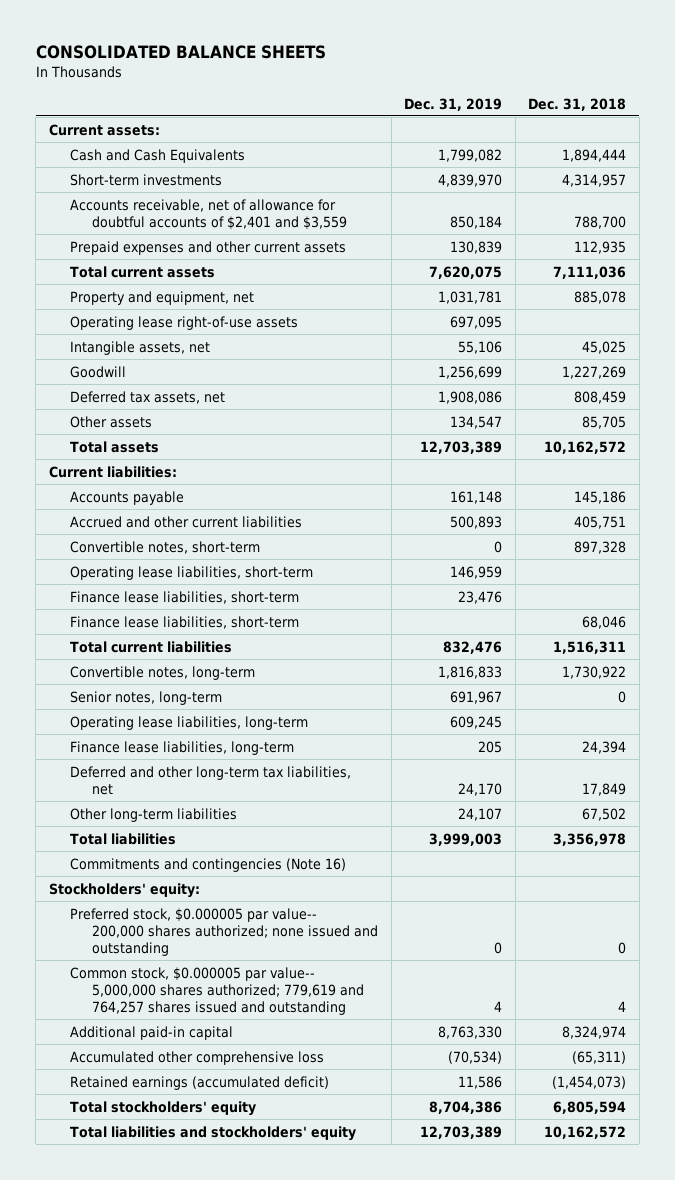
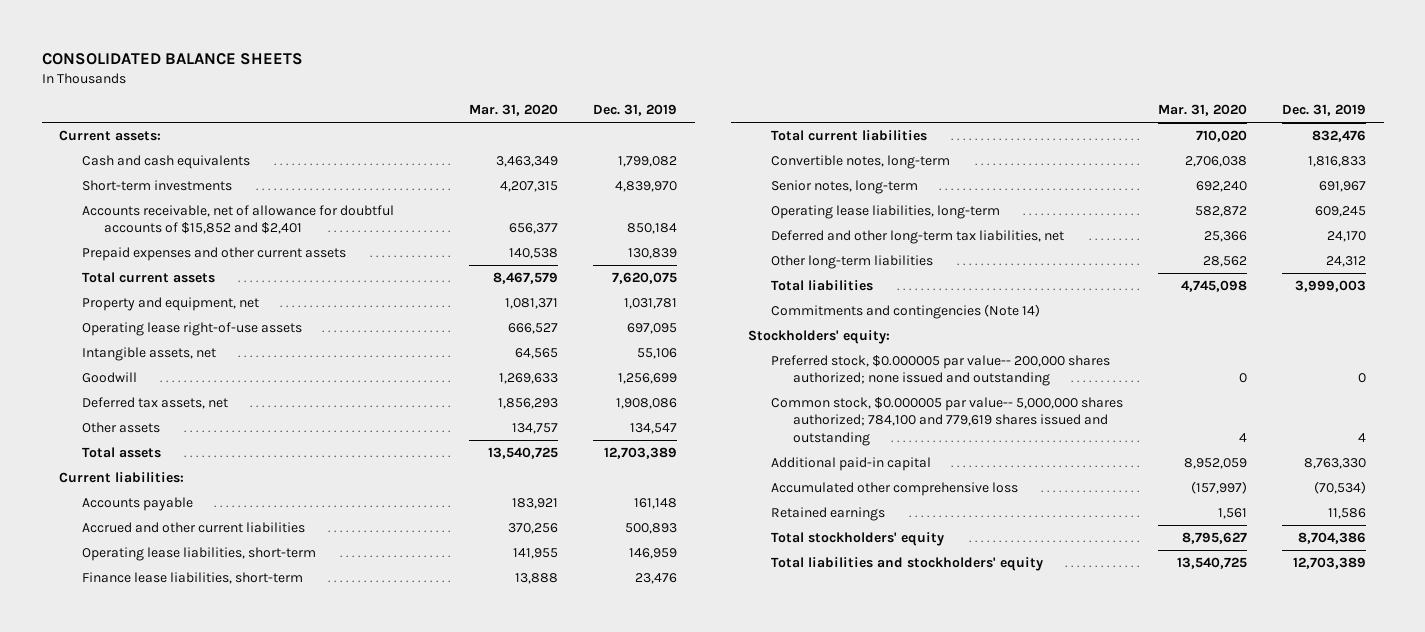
- | Dec. 31, 2019 | Dec. 31, 2018
+ | Mar. 31, 2020 | Dec. 31, 2019
- Cash and Cash Equivalents | 1,799,082 | 1,894,444
+ Cash and cash equivalents | 3,463,349 | 1,799,082
- Accounts receivable, net of allowance for doubtful accounts of $2,401 and $3,559 | 850,184 | 788,700
+ Accounts receivable, net of allowance for doubtful accounts of $15,852 and $2,401 | 656,377 | 850,184
- Convertible notes, short-term | 0 | 897,328
- Finance lease liabilities, short-term | | 68,046
- Finance lease liabilities, long-term | 205 | 24,394
- Other long-term liabilities | 24,107 | 67,502
+ Other long-term liabilities | 28,562 | 24,312
- Commitments and contingencies (Note 16)
+ Commitments and contingencies (Note 14)
- Common stock, $0.000005 par value-- 5,000,000 shares authorized; 779,619 and 764,257 shares issued and outstanding | 4 | 4
+ Common stock, $0.000005 par value-- 5,000,000 shares authorized; 784,100 and 779,619 shares issued and outstanding | 4 | 4
- Retained earnings (accumulated deficit) | 11,586 | (1,454,073)
+ Retained earnings | 1,561 | 11,586

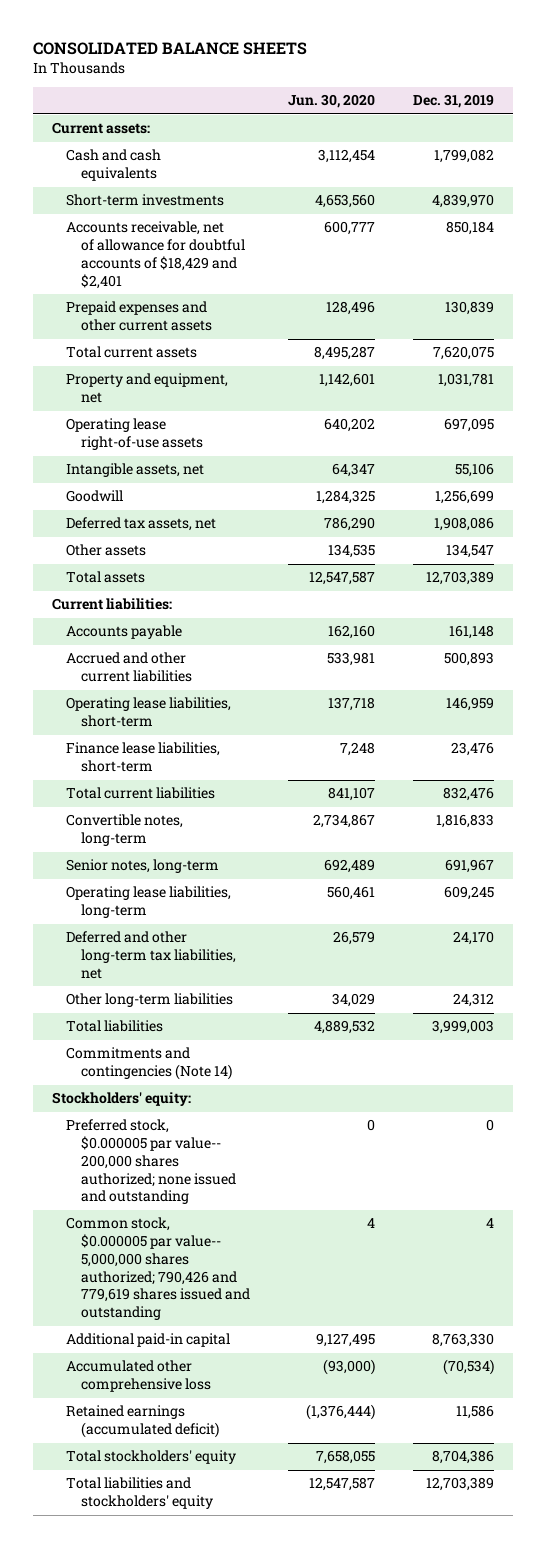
- | Mar. 31, 2020 | Dec. 31, 2019
+ | Jun. 30, 2020 | Dec. 31, 2019
- Accounts receivable, net of allowance for doubtful accounts of $15,852 and $2,401 | 656,377 | 850,184
+ Accounts receivable, net of allowance for doubtful accounts of $18,429 and $2,401 | 600,777 | 850,184
- Common stock, $0.000005 par value-- 5,000,000 shares authorized; 784,100 and 779,619 shares issued and outstanding | 4 | 4
+ Common stock, $0.000005 par value-- 5,000,000 shares authorized; 790,426 and 779,619 shares issued and outstanding | 4 | 4
- Retained earnings | 1,561 | 11,586
+ Retained earnings (accumulated deficit) | (1,376,444) | 11,586

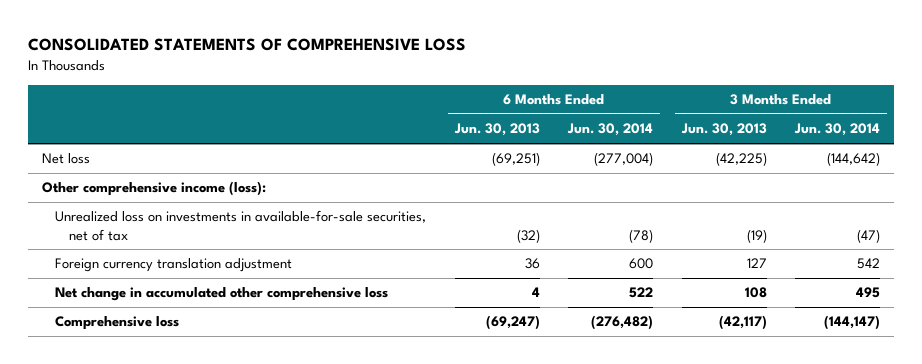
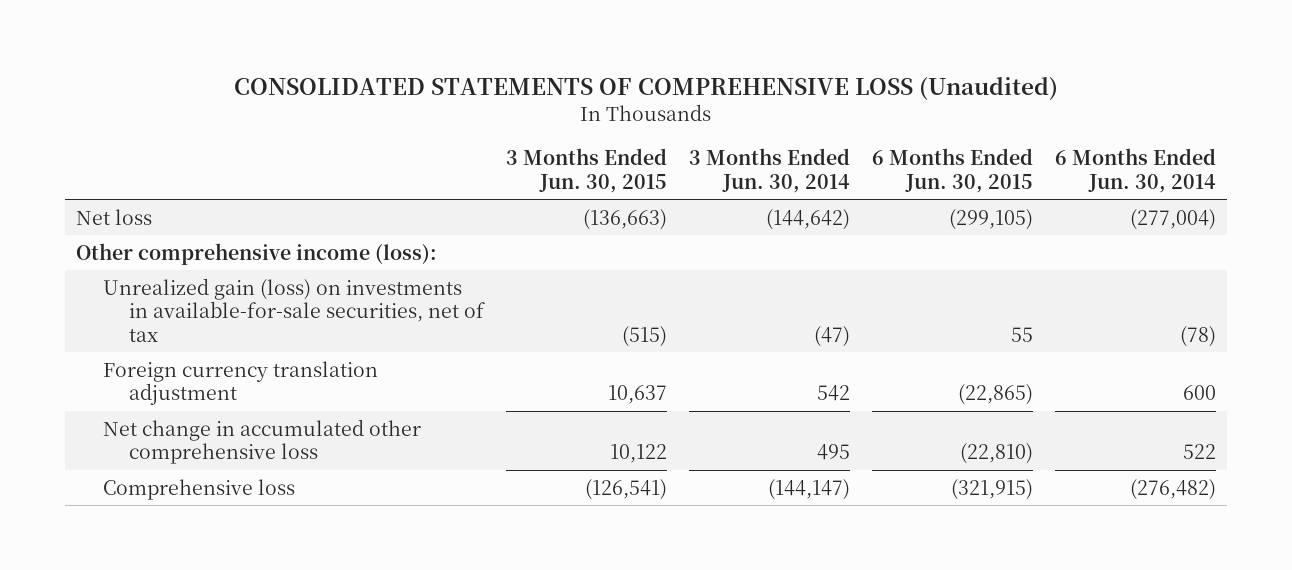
- CONSOLIDATED STATEMENTS OF COMPREHENSIVE LOSS
+ CONSOLIDATED STATEMENTS OF COMPREHENSIVE LOSS (Unaudited)
- | 6 Months Ended Jun. 30, 2013 | 6 Months Ended Jun. 30, 2014 | 3 Months Ended Jun. 30, 2013 | 3 Months Ended Jun. 30, 2014
+ | 3 Months Ended Jun. 30, 2015 | 3 Months Ended Jun. 30, 2014 | 6 Months Ended Jun. 30, 2015 | 6 Months Ended Jun. 30, 2014
- Unrealized loss on investments in available-for-sale securities, net of tax | (32) | (78) | (19) | (47)
+ Unrealized gain (loss) on investments in available-for-sale securities, net of tax | (515) | (47) | 55 | (78)

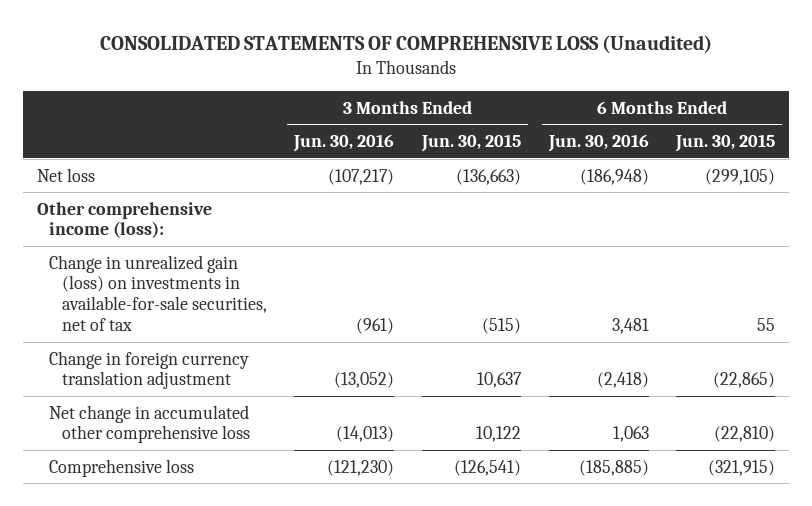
- | 3 Months Ended Jun. 30, 2015 | 3 Months Ended Jun. 30, 2014 | 6 Months Ended Jun. 30, 2015 | 6 Months Ended Jun. 30, 2014
+ | 3 Months Ended Jun. 30, 2016 | 3 Months Ended Jun. 30, 2015 | 6 Months Ended Jun. 30, 2016 | 6 Months Ended Jun. 30, 2015
- Unrealized gain (loss) on investments in available-for-sale securities, net of tax | (515) | (47) | 55 | (78)
- Foreign currency translation adjustment | 10,637 | 542 | (22,865) | 600
+ Change in unrealized gain (loss) on investments in available-for-sale securities, net of tax | (961) | (515) | 3,481 | 55
+ Change in foreign currency translation adjustment | (13,052) | 10,637 | (2,418) | (22,865)

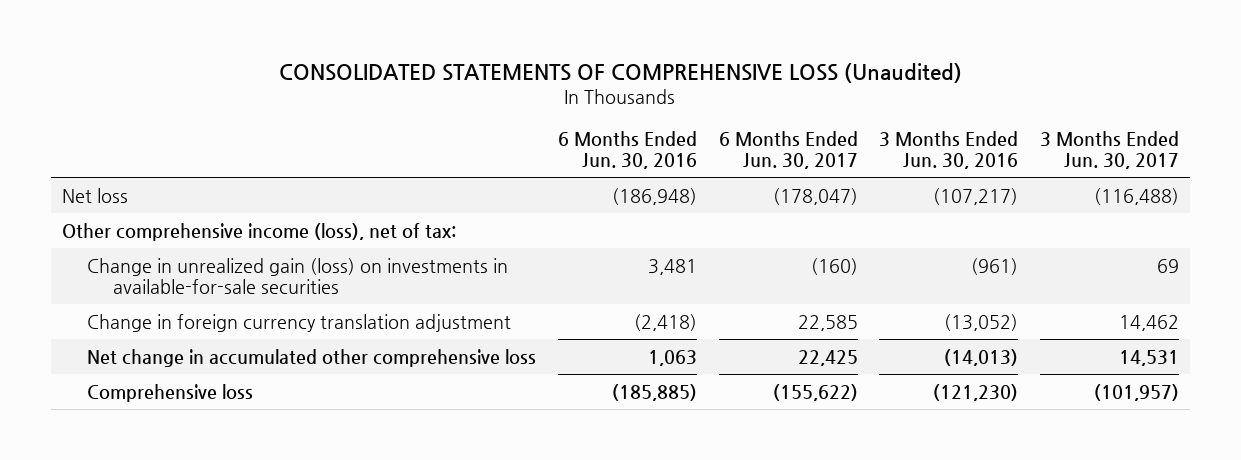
- | 3 Months Ended Jun. 30, 2016 | 3 Months Ended Jun. 30, 2015 | 6 Months Ended Jun. 30, 2016 | 6 Months Ended Jun. 30, 2015
+ | 6 Months Ended Jun. 30, 2016 | 6 Months Ended Jun. 30, 2017 | 3 Months Ended Jun. 30, 2016 | 3 Months Ended Jun. 30, 2017
- Other comprehensive income (loss):
- Change in unrealized gain (loss) on investments in available-for-sale securities, net of tax | (961) | (515) | 3,481 | 55
+ Other comprehensive income (loss), net of tax:
+ Change in unrealized gain (loss) on investments in available-for-sale securities | 3,481 | (160) | (961) | 69

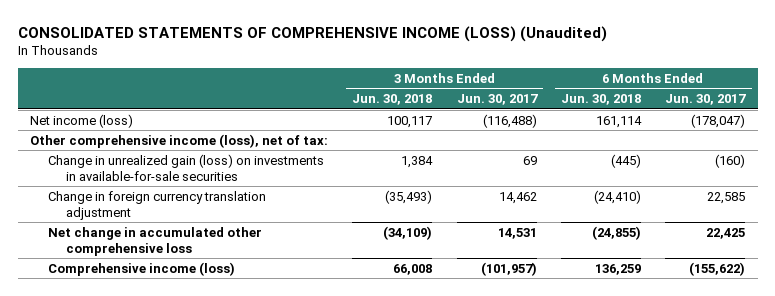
- CONSOLIDATED STATEMENTS OF COMPREHENSIVE LOSS (Unaudited)
+ CONSOLIDATED STATEMENTS OF COMPREHENSIVE INCOME (LOSS) (Unaudited)
- | 6 Months Ended Jun. 30, 2016 | 6 Months Ended Jun. 30, 2017 | 3 Months Ended Jun. 30, 2016 | 3 Months Ended Jun. 30, 2017
+ | 3 Months Ended Jun. 30, 2018 | 3 Months Ended Jun. 30, 2017 | 6 Months Ended Jun. 30, 2018 | 6 Months Ended Jun. 30, 2017
- Net loss | (186,948) | (178,047) | (107,217) | (116,488)
+ Net income (loss) | 100,117 | (116,488) | 161,114 | (178,047)
- Comprehensive loss | (185,885) | (155,622) | (121,230) | (101,957)
+ Comprehensive income (loss) | 66,008 | (101,957) | 136,259 | (155,622)

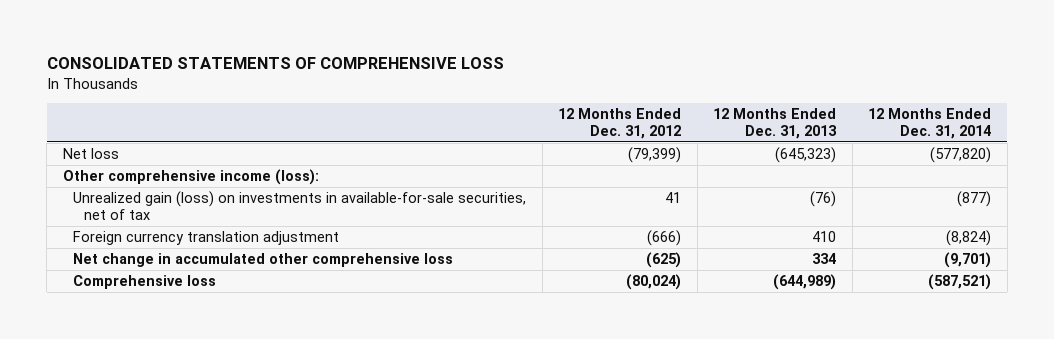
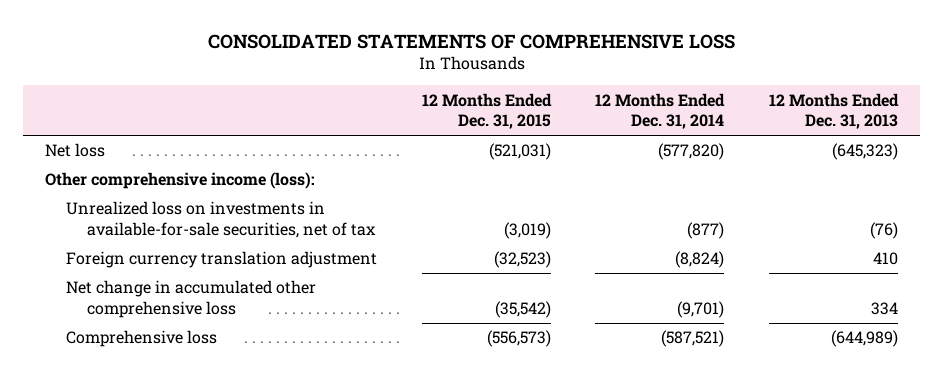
- | 12 Months Ended Dec. 31, 2012 | 12 Months Ended Dec. 31, 2013 | 12 Months Ended Dec. 31, 2014
+ | 12 Months Ended Dec. 31, 2015 | 12 Months Ended Dec. 31, 2014 | 12 Months Ended Dec. 31, 2013
- Unrealized gain (loss) on investments in available-for-sale securities, net of tax | 41 | (76) | (877)
+ Unrealized loss on investments in available-for-sale securities, net of tax | (3,019) | (877) | (76)

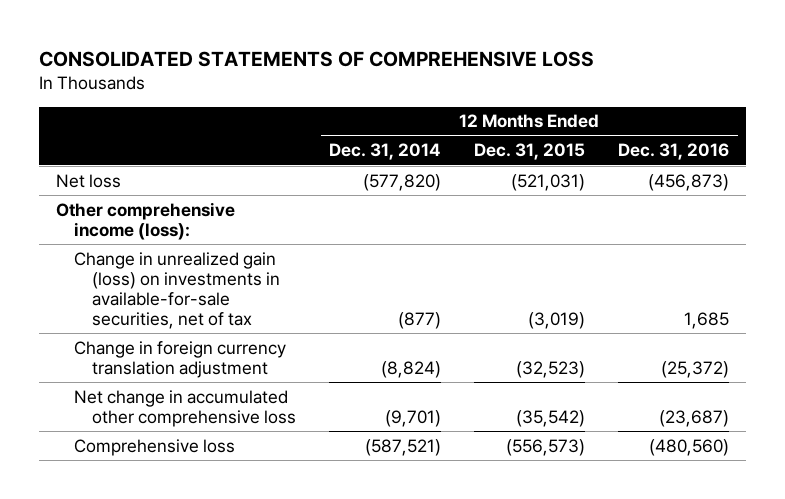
- | 12 Months Ended Dec. 31, 2015 | 12 Months Ended Dec. 31, 2014 | 12 Months Ended Dec. 31, 2013
+ | 12 Months Ended Dec. 31, 2014 | 12 Months Ended Dec. 31, 2015 | 12 Months Ended Dec. 31, 2016
- Unrealized loss on investments in available-for-sale securities, net of tax | (3,019) | (877) | (76)
- Foreign currency translation adjustment | (32,523) | (8,824) | 410
+ Change in unrealized gain (loss) on investments in available-for-sale securities, net of tax | (877) | (3,019) | 1,685
+ Change in foreign currency translation adjustment | (8,824) | (32,523) | (25,372)

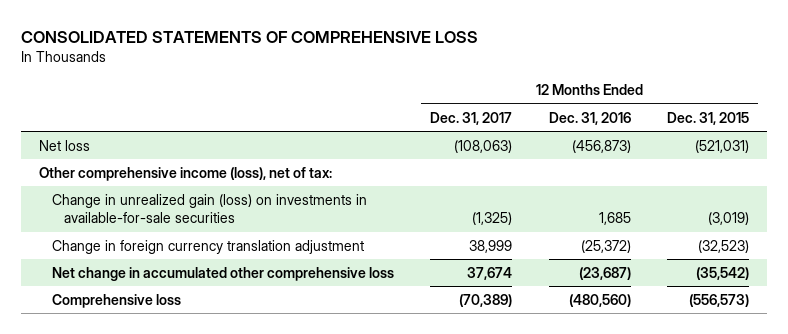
- | 12 Months Ended Dec. 31, 2014 | 12 Months Ended Dec. 31, 2015 | 12 Months Ended Dec. 31, 2016
+ | 12 Months Ended Dec. 31, 2017 | 12 Months Ended Dec. 31, 2016 | 12 Months Ended Dec. 31, 2015
- Other comprehensive income (loss):
- Change in unrealized gain (loss) on investments in available-for-sale securities, net of tax | (877) | (3,019) | 1,685
+ Other comprehensive income (loss), net of tax:
+ Change in unrealized gain (loss) on investments in available-for-sale securities | (1,325) | 1,685 | (3,019)

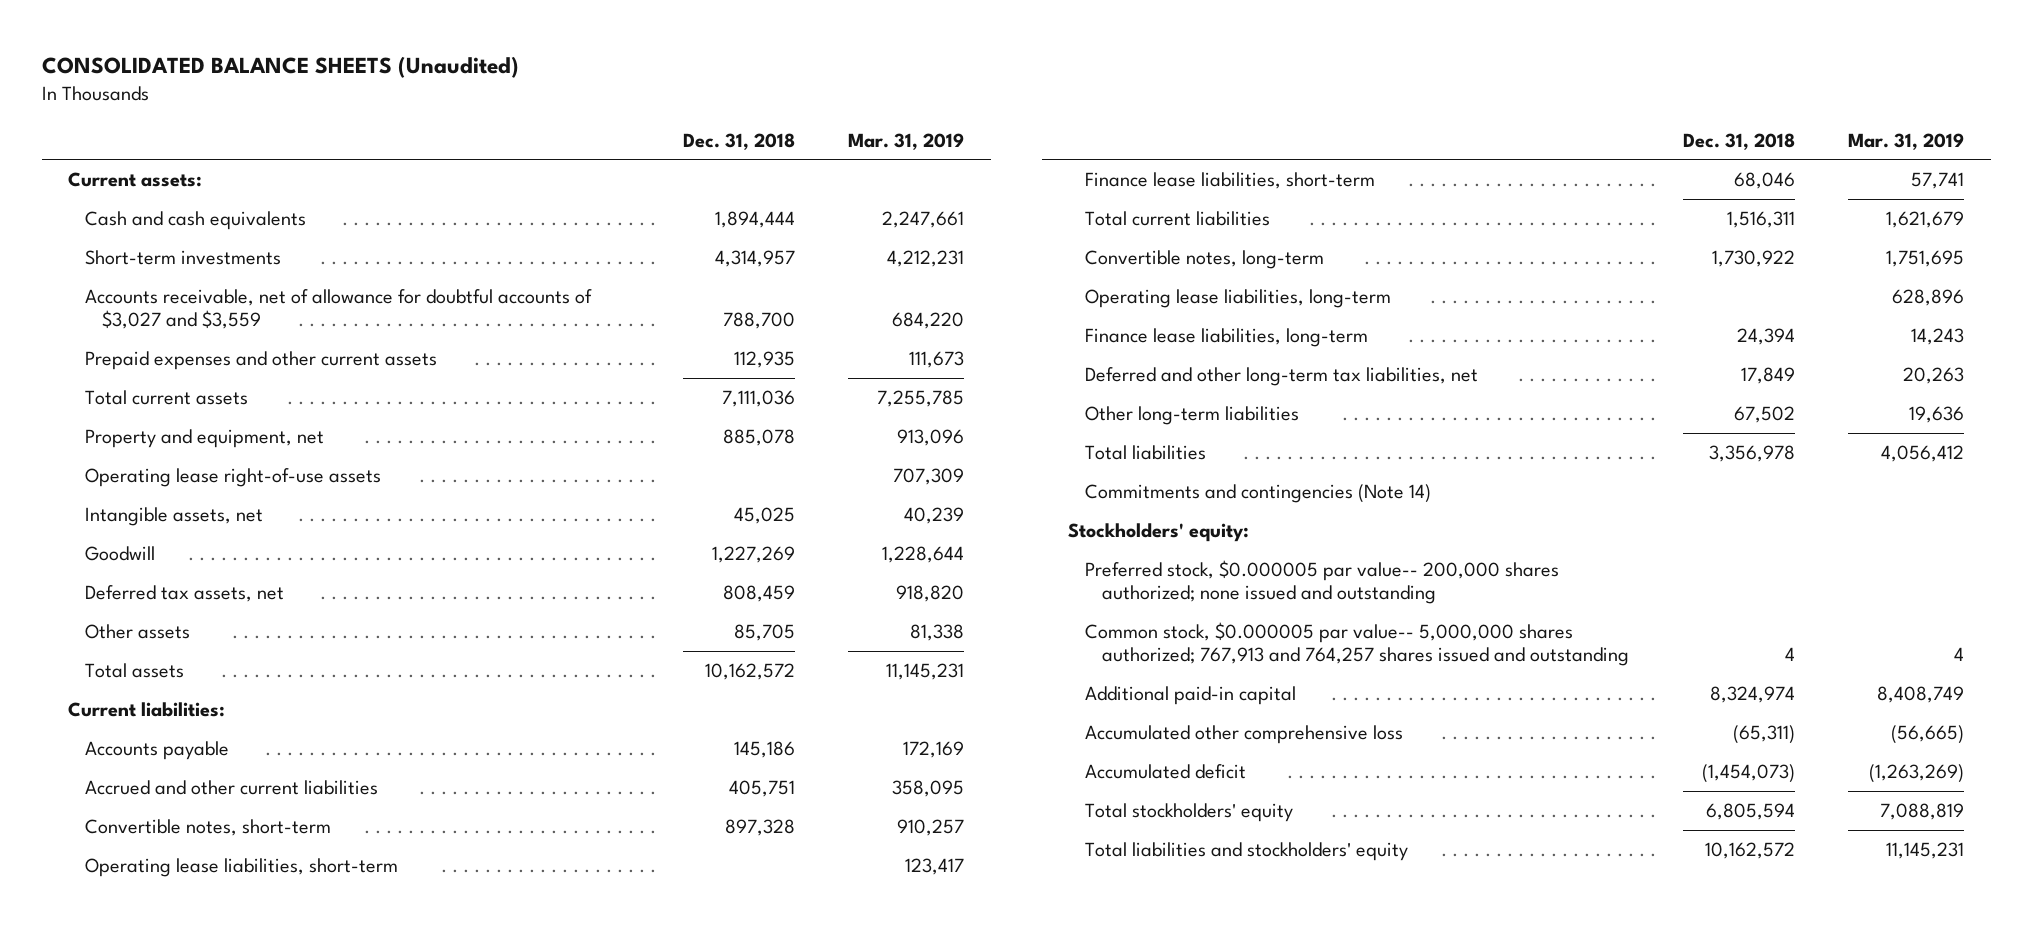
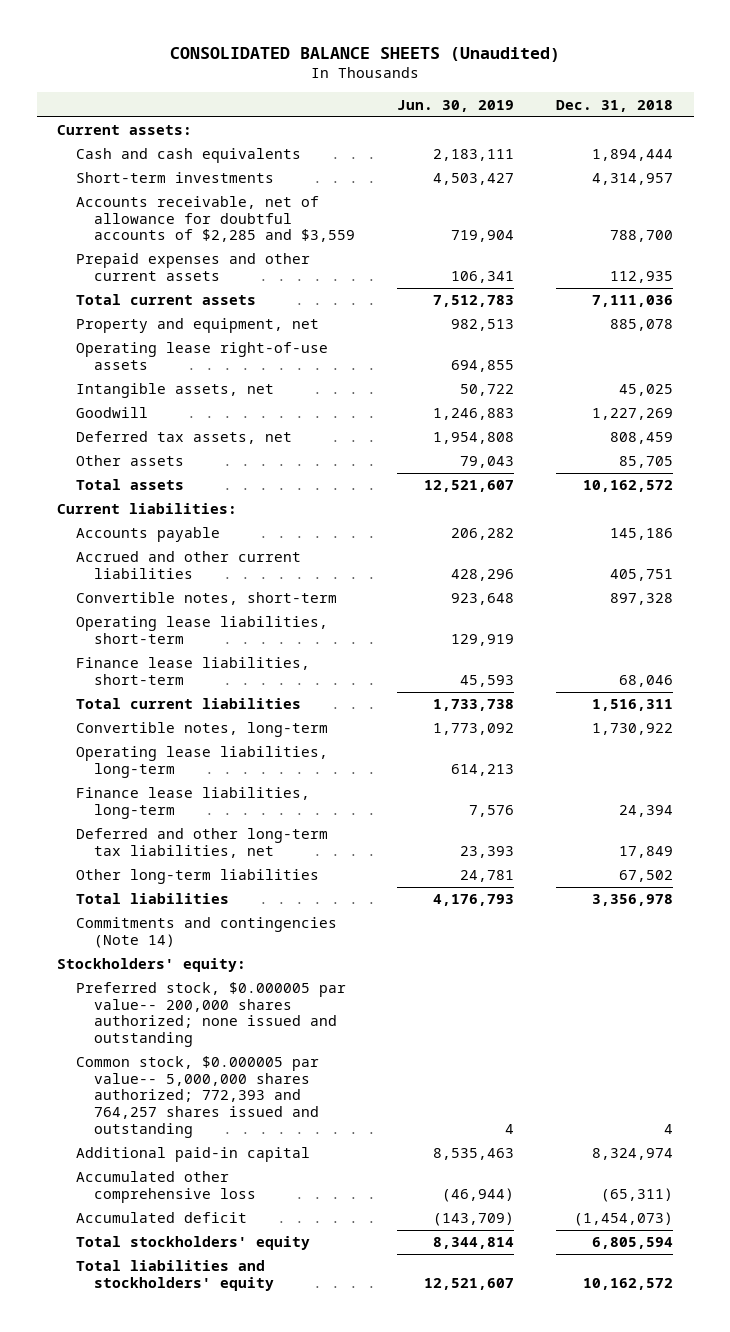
- | Dec. 31, 2018 | Mar. 31, 2019
+ | Jun. 30, 2019 | Dec. 31, 2018
- Accounts receivable, net of allowance for doubtful accounts of $3,027 and $3,559 | 788,700 | 684,220
+ Accounts receivable, net of allowance for doubtful accounts of $2,285 and $3,559 | 719,904 | 788,700
- Common stock, $0.000005 par value-- 5,000,000 shares authorized; 767,913 and 764,257 shares issued and outstanding | 4 | 4
+ Common stock, $0.000005 par value-- 5,000,000 shares authorized; 772,393 and 764,257 shares issued and outstanding | 4 | 4

